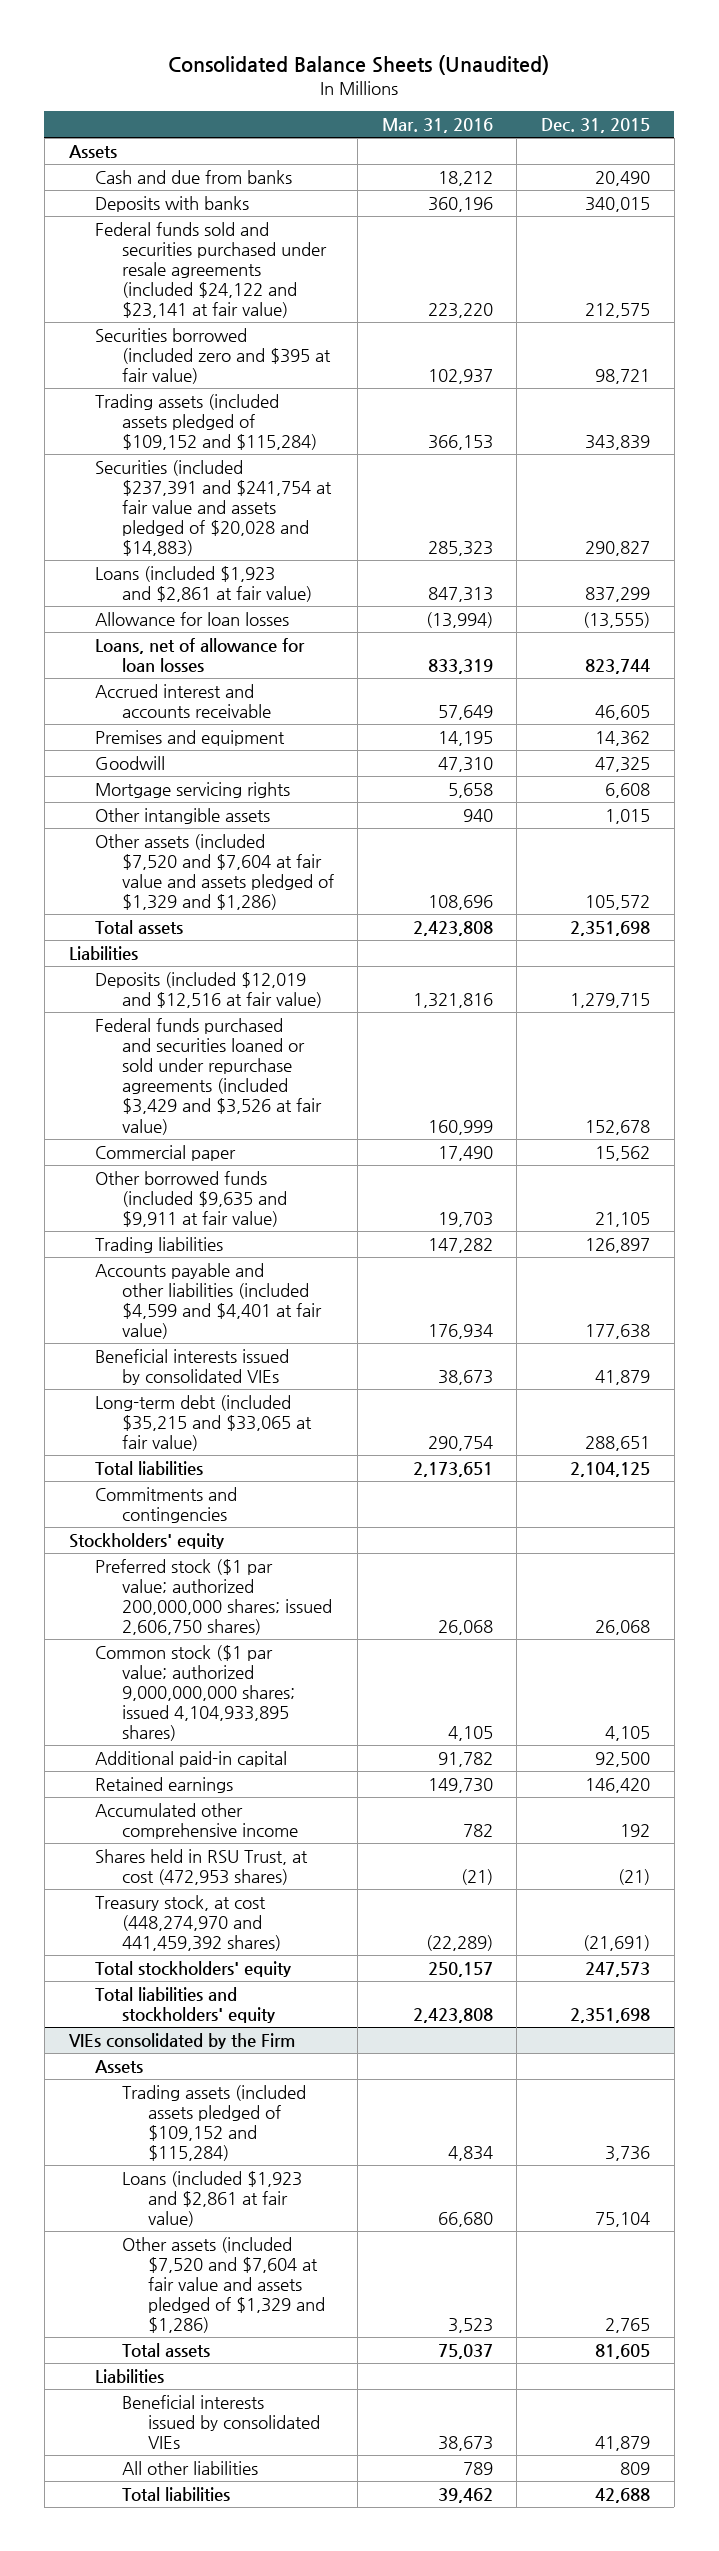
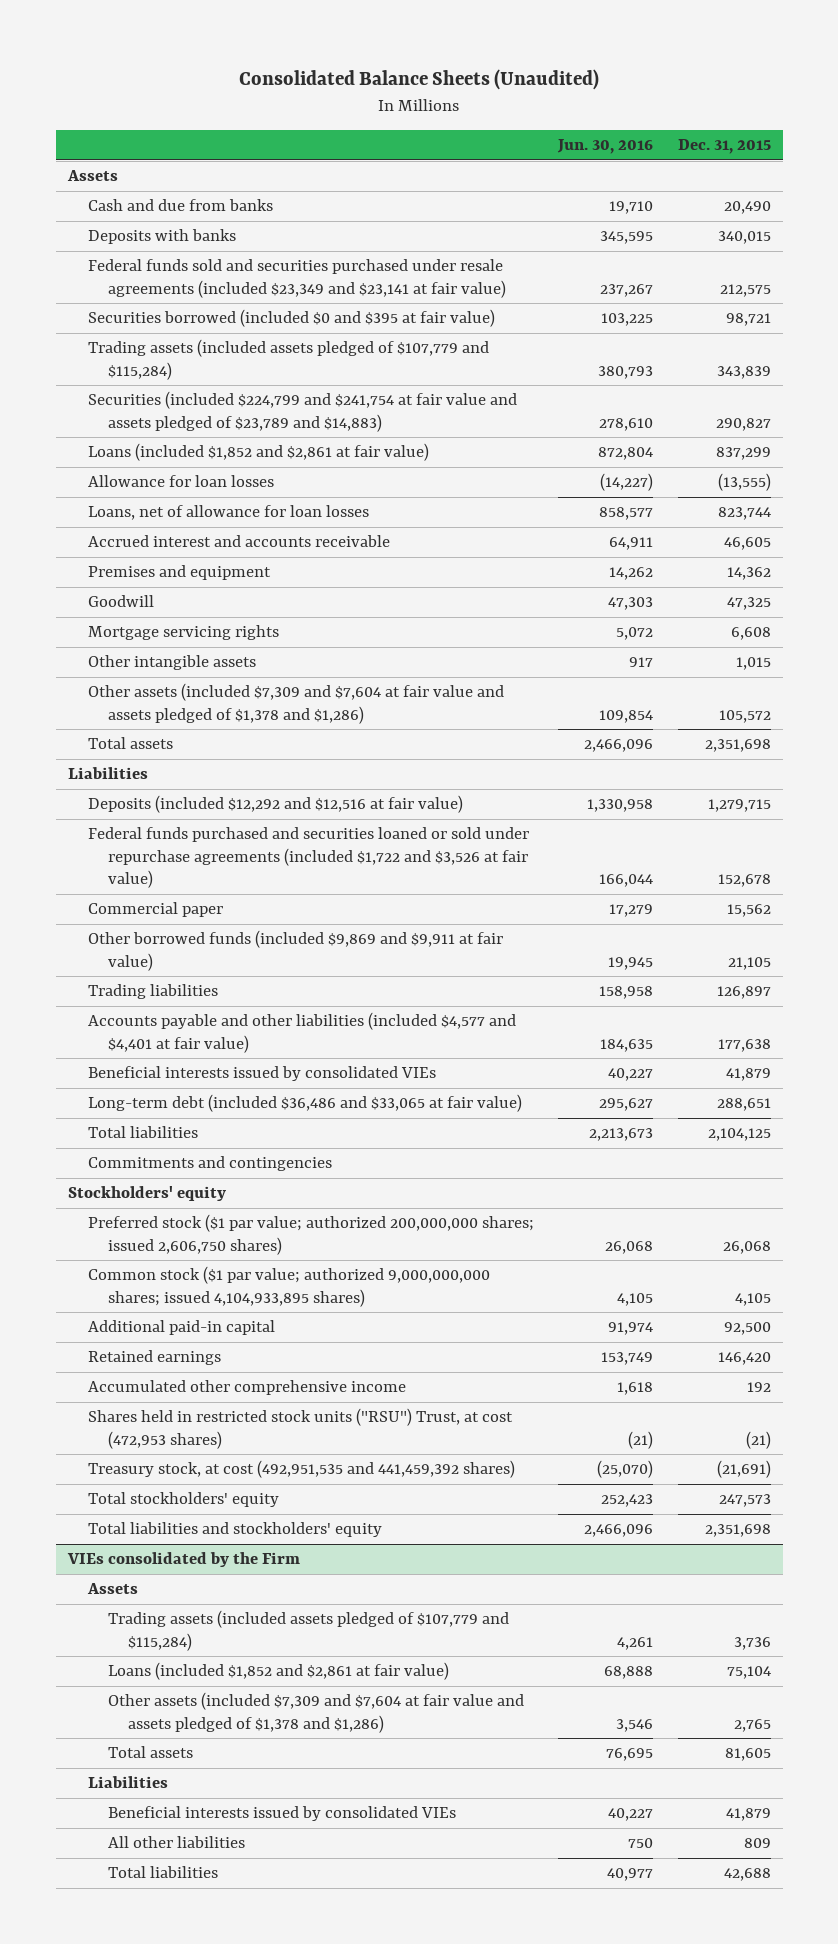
- | Mar. 31, 2016 | Dec. 31, 2015
+ | Jun. 30, 2016 | Dec. 31, 2015
- Federal funds sold and securities purchased under resale agreements (included $24,122 and $23,141 at fair value) | 223,220 | 212,575
- Securities borrowed (included zero and $395 at fair value) | 102,937 | 98,721
- Trading assets (included assets pledged of $109,152 and $115,284) | 366,153 | 343,839
- Securities (included $237,391 and $241,754 at fair value and assets pledged of $20,028 and $14,883) | 285,323 | 290,827
- Loans (included $1,923 and $2,861 at fair value) | 847,313 | 837,299
+ Federal funds sold and securities purchased under resale agreements (included $23,349 and $23,141 at fair value) | 237,267 | 212,575
+ Securities borrowed (included $0 and $395 at fair value) | 103,225 | 98,721
+ Trading assets (included assets pledged of $107,779 and $115,284) | 380,793 | 343,839
+ Securities (included $224,799 and $241,754 at fair value and assets pledged of $23,789 and $14,883) | 278,610 | 290,827
+ Loans (included $1,852 and $2,861 at fair value) | 872,804 | 837,299
- Other assets (included $7,520 and $7,604 at fair value and assets pledged of $1,329 and $1,286) | 108,696 | 105,572
+ Other assets (included $7,309 and $7,604 at fair value and assets pledged of $1,378 and $1,286) | 109,854 | 105,572
- Deposits (included $12,019 and $12,516 at fair value) | 1,321,816 | 1,279,715
- Federal funds purchased and securities loaned or sold under repurchase agreements (included $3,429 and $3,526 at fair value) | 160,999 | 152,678
+ Deposits (included $12,292 and $12,516 at fair value) | 1,330,958 | 1,279,715
+ Federal funds purchased and securities loaned or sold under repurchase agreements (included $1,722 and $3,526 at fair value) | 166,044 | 152,678
- Other borrowed funds (included $9,635 and $9,911 at fair value) | 19,703 | 21,105
+ Other borrowed funds (included $9,869 and $9,911 at fair value) | 19,945 | 21,105
- Accounts payable and other liabilities (included $4,599 and $4,401 at fair value) | 176,934 | 177,638
+ Accounts payable and other liabilities (included $4,577 and $4,401 at fair value) | 184,635 | 177,638
- Long-term debt (included $35,215 and $33,065 at fair value) | 290,754 | 288,651
+ Long-term debt (included $36,486 and $33,065 at fair value) | 295,627 | 288,651
- Shares held in RSU Trust, at cost (472,953 shares) | (21) | (21)
- Treasury stock, at cost (448,274,970 and 441,459,392 shares) | (22,289) | (21,691)
+ Shares held in restricted stock units ("RSU") Trust, at cost (472,953 shares) | (21) | (21)
+ Treasury stock, at cost (492,951,535 and 441,459,392 shares) | (25,070) | (21,691)
@ VIEs consolidated by the Firm
- Trading assets (included assets pledged of $109,152 and $115,284) | 4,834 | 3,736
- Loans (included $1,923 and $2,861 at fair value) | 66,680 | 75,104
- Other assets (included $7,520 and $7,604 at fair value and assets pledged of $1,329 and $1,286) | 3,523 | 2,765
+ Trading assets (included assets pledged of $107,779 and $115,284) | 4,261 | 3,736
+ Loans (included $1,852 and $2,861 at fair value) | 68,888 | 75,104
+ Other assets (included $7,309 and $7,604 at fair value and assets pledged of $1,378 and $1,286) | 3,546 | 2,765

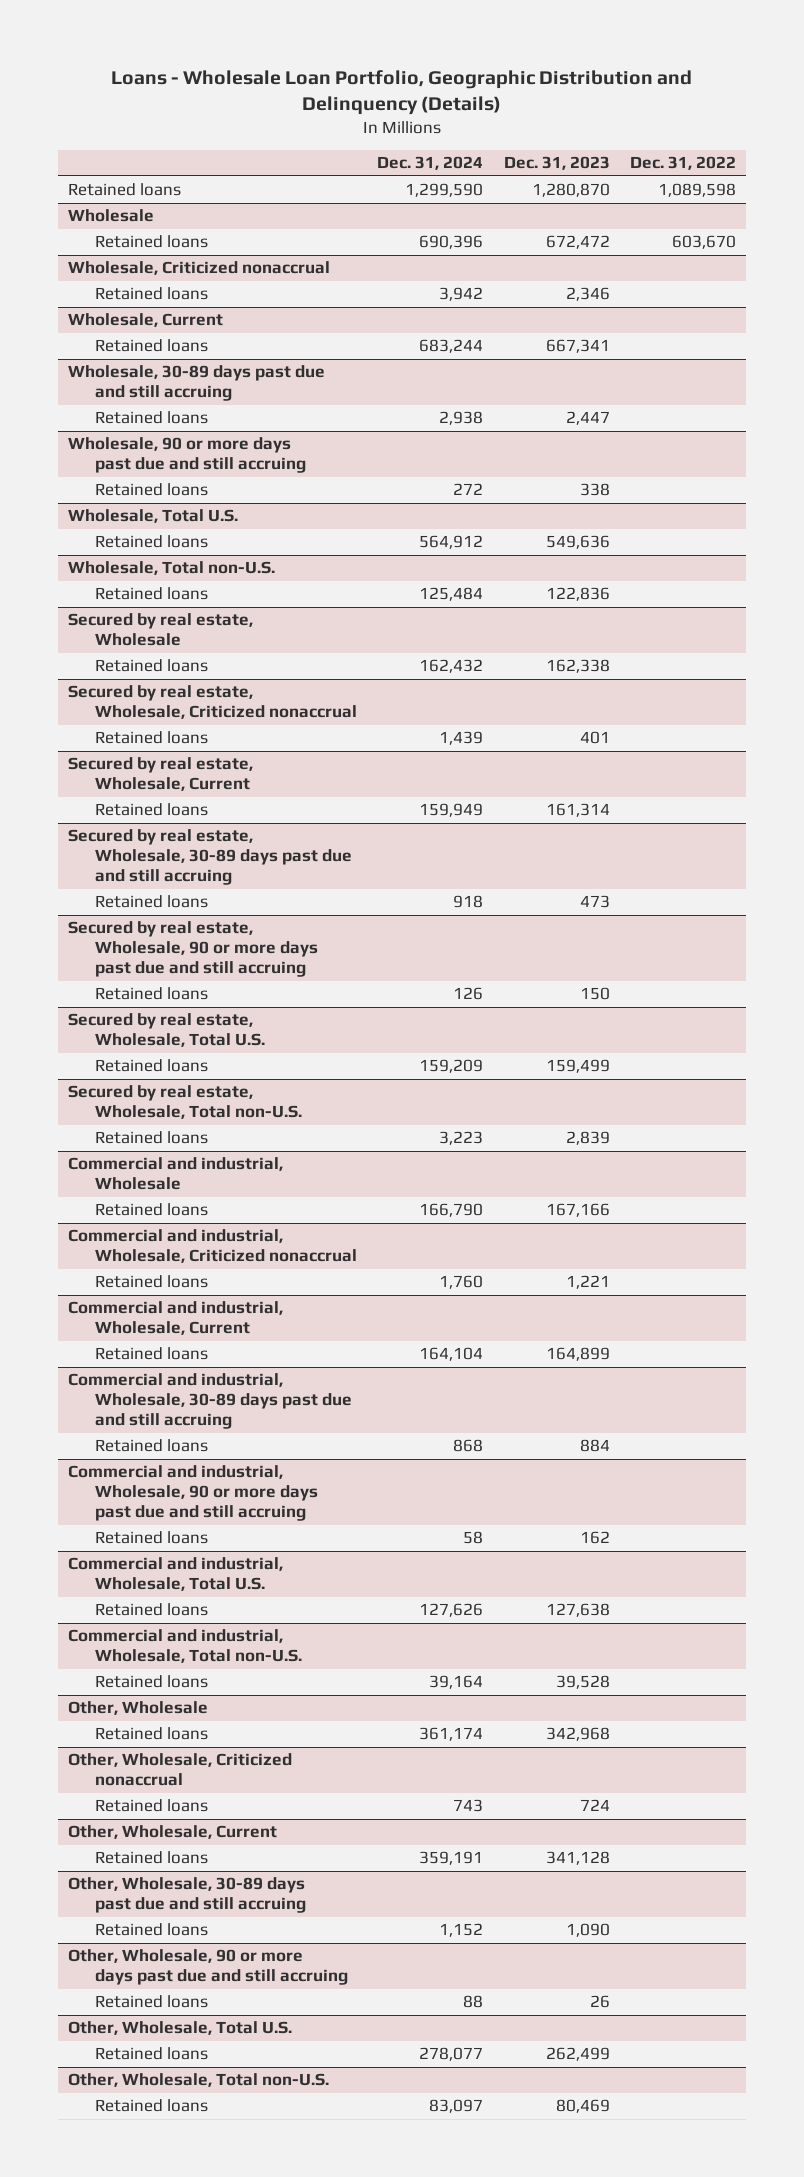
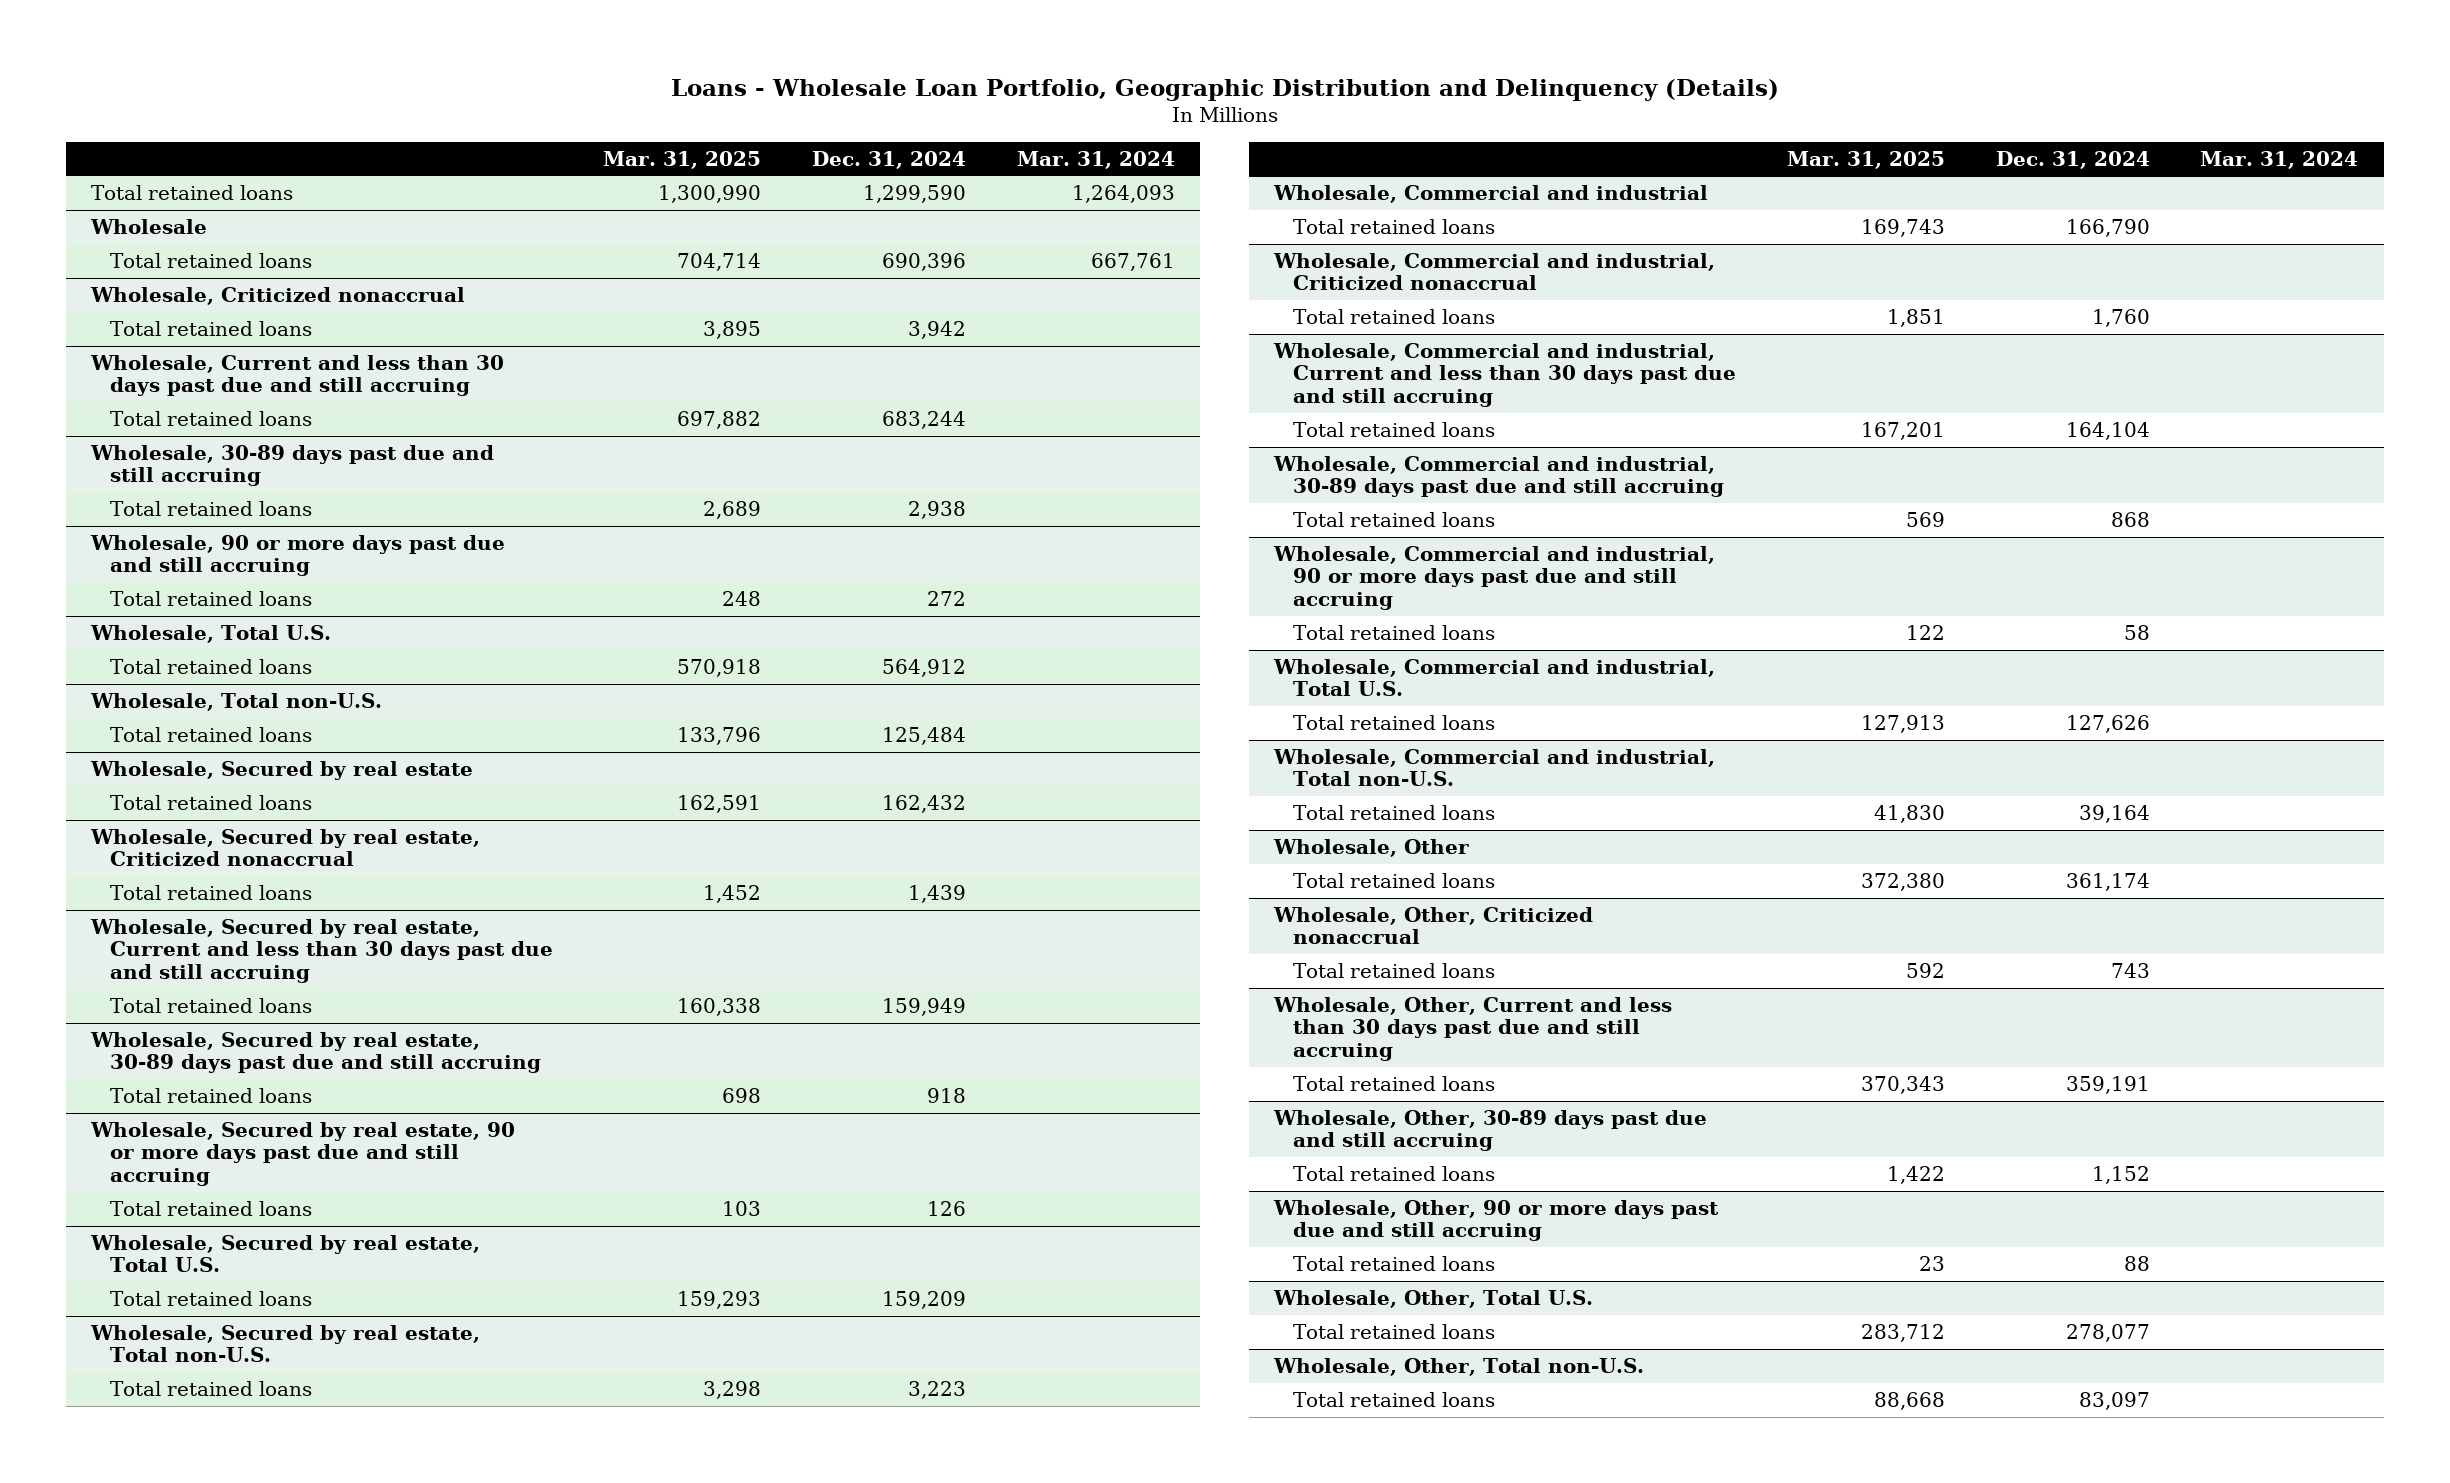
- | Dec. 31, 2024 | Dec. 31, 2023 | Dec. 31, 2022
+ | Mar. 31, 2025 | Dec. 31, 2024 | Mar. 31, 2024
- Retained loans | 1,299,590 | 1,280,870 | 1,089,598
+ Total retained loans | 1,300,990 | 1,299,590 | 1,264,093
@ Wholesale
- Retained loans | 690,396 | 672,472 | 603,670
+ Total retained loans | 704,714 | 690,396 | 667,761
@ Wholesale, Criticized nonaccrual
- Retained loans | 3,942 | 2,346 |
- Wholesale, Current
- Retained loans | 683,244 | 667,341 |
@ Wholesale, Criticized nonaccrual
+ Total retained loans | 3,895 | 3,942 |
+ Wholesale, Current and less than 30 days past due and still accruing
+ Total retained loans | 697,882 | 683,244 |
@ Wholesale, 30-89 days past due and still accruing
- Retained loans | 2,938 | 2,447 |
+ Total retained loans | 2,689 | 2,938 |
@ Wholesale, 90 or more days past due and still accruing
- Retained loans | 272 | 338 |
+ Total retained loans | 248 | 272 |
@ Wholesale, Total U.S.
- Retained loans | 564,912 | 549,636 |
+ Total retained loans | 570,918 | 564,912 |
@ Wholesale, Total non-U.S.
- Retained loans | 125,484 | 122,836 |
- Secured by real estate, Wholesale
- Retained loans | 162,432 | 162,338 |
- Secured by real estate, Wholesale, Criticized nonaccrual
- Retained loans | 1,439 | 401 |
- Secured by real estate, Wholesale, Current
- Retained loans | 159,949 | 161,314 |
- Secured by real estate, Wholesale, 30-89 days past due and still accruing
- Retained loans | 918 | 473 |
- Secured by real estate, Wholesale, 90 or more days past due and still accruing
- Retained loans | 126 | 150 |
- Secured by real estate, Wholesale, Total U.S.
- Retained loans | 159,209 | 159,499 |
- Secured by real estate, Wholesale, Total non-U.S.
- Retained loans | 3,223 | 2,839 |
- Commercial and industrial, Wholesale
- Retained loans | 166,790 | 167,166 |
- Commercial and industrial, Wholesale, Criticized nonaccrual
- Retained loans | 1,760 | 1,221 |
- Commercial and industrial, Wholesale, Current
- Retained loans | 164,104 | 164,899 |
- Commercial and industrial, Wholesale, 30-89 days past due and still accruing
- Retained loans | 868 | 884 |
- Commercial and industrial, Wholesale, 90 or more days past due and still accruing
- Retained loans | 58 | 162 |
- Commercial and industrial, Wholesale, Total U.S.
- Retained loans | 127,626 | 127,638 |
- Commercial and industrial, Wholesale, Total non-U.S.
- Retained loans | 39,164 | 39,528 |
- Other, Wholesale
- Retained loans | 361,174 | 342,968 |
- Other, Wholesale, Criticized nonaccrual
- Retained loans | 743 | 724 |
- Other, Wholesale, Current
- Retained loans | 359,191 | 341,128 |
- Other, Wholesale, 30-89 days past due and still accruing
- Retained loans | 1,152 | 1,090 |
- Other, Wholesale, 90 or more days past due and still accruing
- Retained loans | 88 | 26 |
- Other, Wholesale, Total U.S.
- Retained loans | 278,077 | 262,499 |
- Other, Wholesale, Total non-U.S.
- Retained loans | 83,097 | 80,469 |
@ Wholesale, Total non-U.S.
+ Total retained loans | 133,796 | 125,484 |
+ Wholesale, Secured by real estate
+ Total retained loans | 162,591 | 162,432 |
+ Wholesale, Secured by real estate, Criticized nonaccrual
+ Total retained loans | 1,452 | 1,439 |
+ Wholesale, Secured by real estate, Current and less than 30 days past due and still accruing
+ Total retained loans | 160,338 | 159,949 |
+ Wholesale, Secured by real estate, 30-89 days past due and still accruing
+ Total retained loans | 698 | 918 |
+ Wholesale, Secured by real estate, 90 or more days past due and still accruing
+ Total retained loans | 103 | 126 |
+ Wholesale, Secured by real estate, Total U.S.
+ Total retained loans | 159,293 | 159,209 |
+ Wholesale, Secured by real estate, Total non-U.S.
+ Total retained loans | 3,298 | 3,223 |
+ Wholesale, Commercial and industrial
+ Total retained loans | 169,743 | 166,790 |
+ Wholesale, Commercial and industrial, Criticized nonaccrual
+ Total retained loans | 1,851 | 1,760 |
+ Wholesale, Commercial and industrial, Current and less than 30 days past due and still accruing
+ Total retained loans | 167,201 | 164,104 |
+ Wholesale, Commercial and industrial, 30-89 days past due and still accruing
+ Total retained loans | 569 | 868 |
+ Wholesale, Commercial and industrial, 90 or more days past due and still accruing
+ Total retained loans | 122 | 58 |
+ Wholesale, Commercial and industrial, Total U.S.
+ Total retained loans | 127,913 | 127,626 |
+ Wholesale, Commercial and industrial, Total non-U.S.
+ Total retained loans | 41,830 | 39,164 |
+ Wholesale, Other
+ Total retained loans | 372,380 | 361,174 |
+ Wholesale, Other, Criticized nonaccrual
+ Total retained loans | 592 | 743 |
+ Wholesale, Other, Current and less than 30 days past due and still accruing
+ Total retained loans | 370,343 | 359,191 |
+ Wholesale, Other, 30-89 days past due and still accruing
+ Total retained loans | 1,422 | 1,152 |
+ Wholesale, Other, 90 or more days past due and still accruing
+ Total retained loans | 23 | 88 |
+ Wholesale, Other, Total U.S.
+ Total retained loans | 283,712 | 278,077 |
+ Wholesale, Other, Total non-U.S.
+ Total retained loans | 88,668 | 83,097 |

